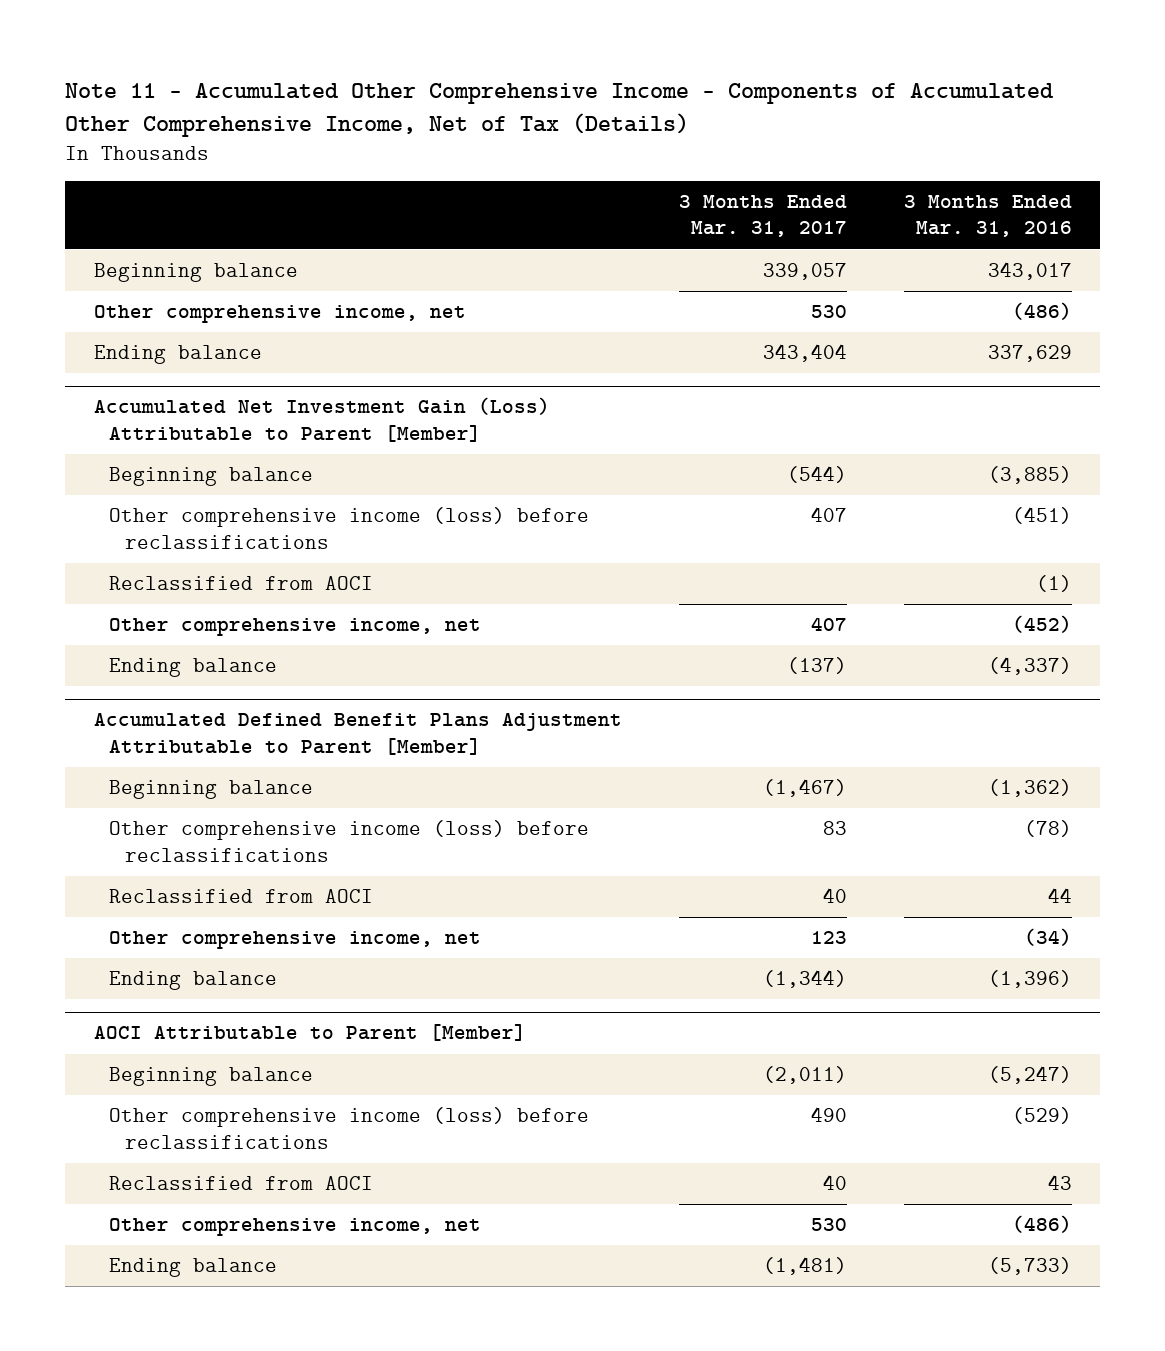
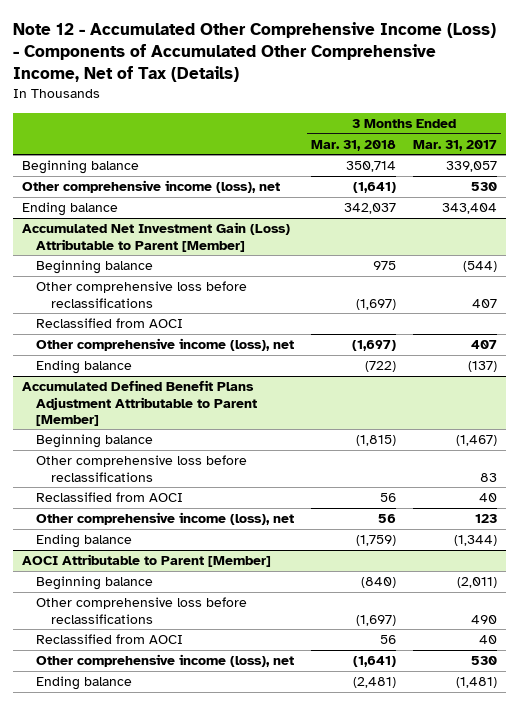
- Note 11 - Accumulated Other Comprehensive Income - Components of Accumulated Other Comprehensive Income, Net of Tax (Details)
+ Note 12 - Accumulated Other Comprehensive Income (Loss) - Components of Accumulated Other Comprehensive Income, Net of Tax (Details)
- | 3 Months Ended Mar. 31, 2017 | 3 Months Ended Mar. 31, 2016
+ | 3 Months Ended Mar. 31, 2018 | 3 Months Ended Mar. 31, 2017
- Other comprehensive income, net | 530 | (486)
+ Other comprehensive income (loss), net | (1,641) | 530
@ Accumulated Net Investment Gain (Loss) Attributable to Parent [Member]
- Other comprehensive income (loss) before reclassifications | 407 | (451)
+ Other comprehensive loss before reclassifications | (1,697) | 407
- Other comprehensive income, net | 407 | (452)
+ Other comprehensive income (loss), net | (1,697) | 407
@ Accumulated Defined Benefit Plans Adjustment Attributable to Parent [Member]
- Other comprehensive income (loss) before reclassifications | 83 | (78)
+ Other comprehensive loss before reclassifications | | 83
- Other comprehensive income, net | 123 | (34)
+ Other comprehensive income (loss), net | 56 | 123
@ AOCI Attributable to Parent [Member]
- Other comprehensive income (loss) before reclassifications | 490 | (529)
+ Other comprehensive loss before reclassifications | (1,697) | 490
- Other comprehensive income, net | 530 | (486)
+ Other comprehensive income (loss), net | (1,641) | 530

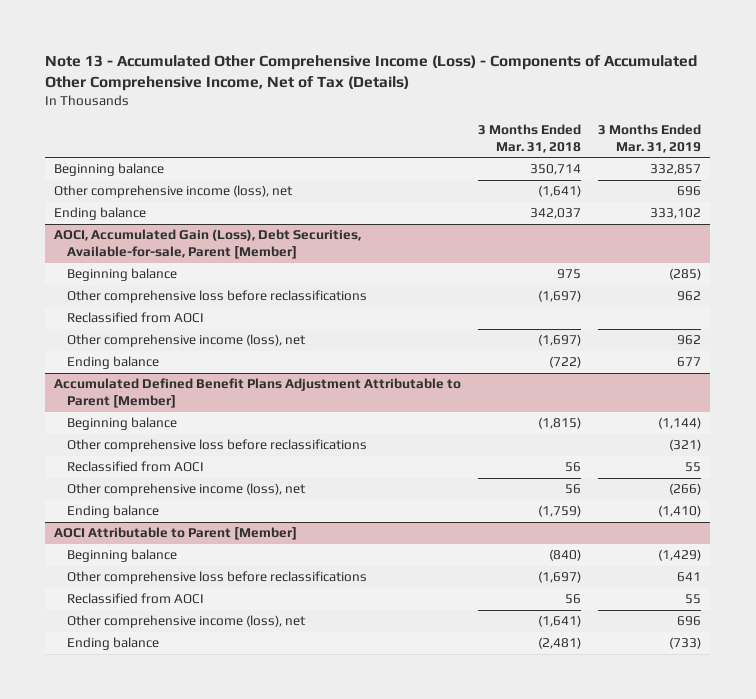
- Note 12 - Accumulated Other Comprehensive Income (Loss) - Components of Accumulated Other Comprehensive Income, Net of Tax (Details)
+ Note 13 - Accumulated Other Comprehensive Income (Loss) - Components of Accumulated Other Comprehensive Income, Net of Tax (Details)
- | 3 Months Ended Mar. 31, 2018 | 3 Months Ended Mar. 31, 2017
+ | 3 Months Ended Mar. 31, 2018 | 3 Months Ended Mar. 31, 2019
- Accumulated Net Investment Gain (Loss) Attributable to Parent [Member]
+ AOCI, Accumulated Gain (Loss), Debt Securities, Available-for-sale, Parent [Member]

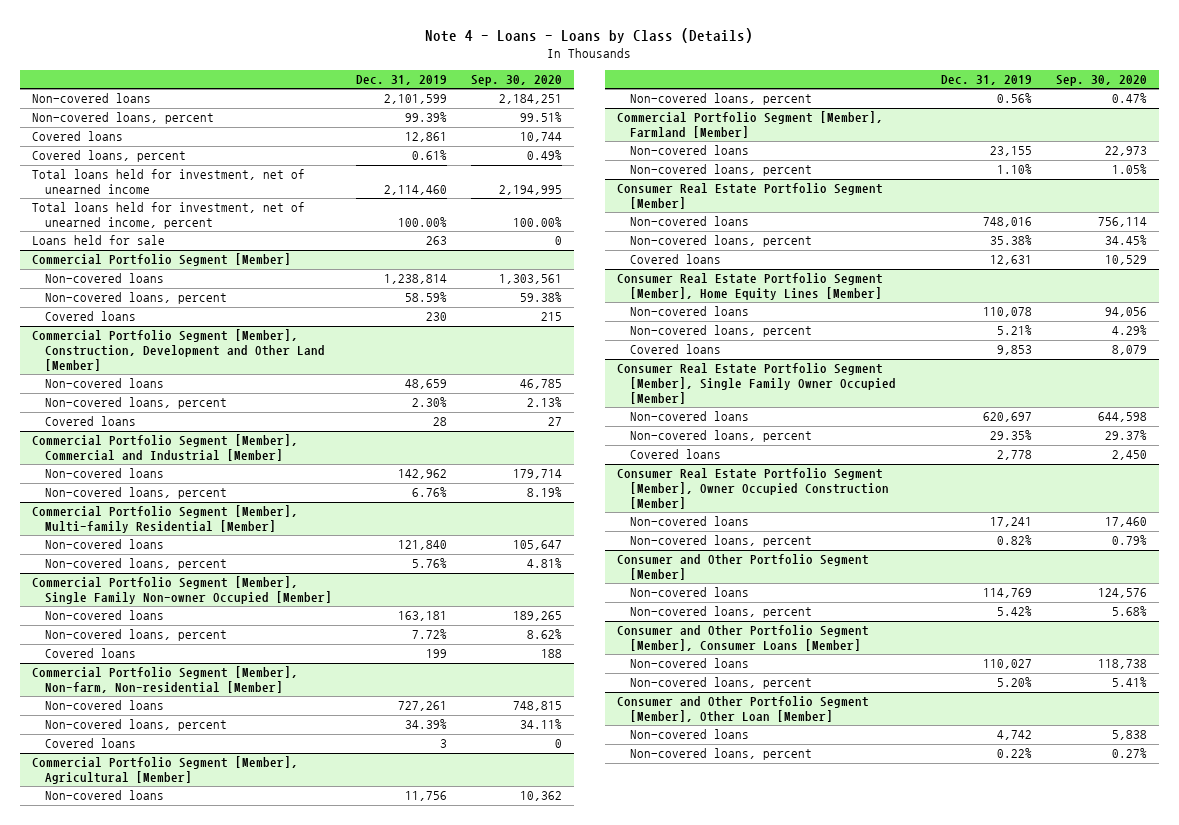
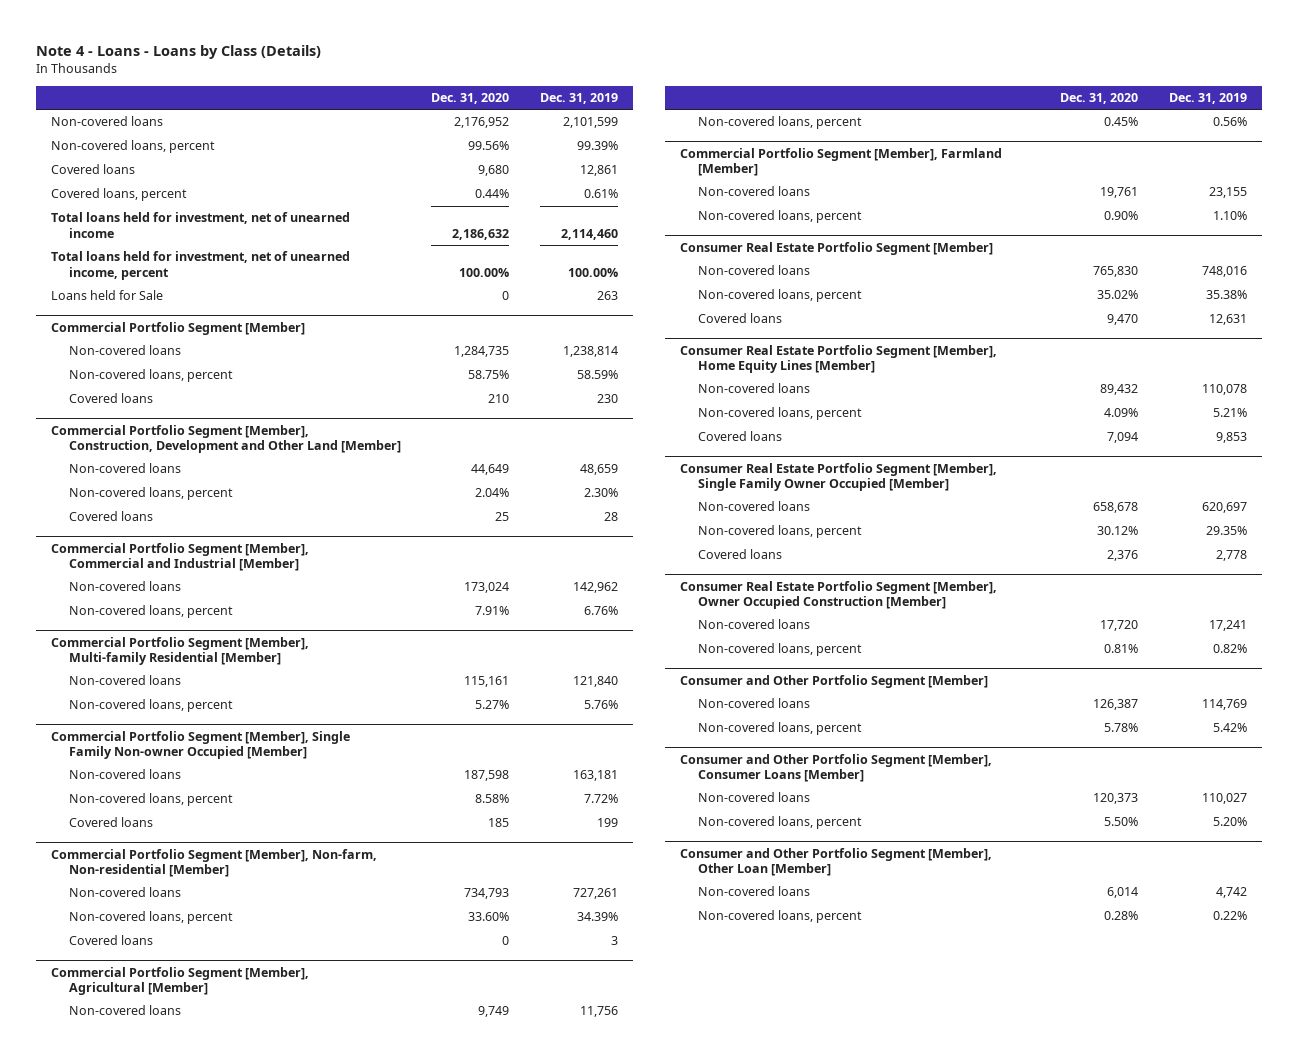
- | Dec. 31, 2019 | Sep. 30, 2020
+ | Dec. 31, 2020 | Dec. 31, 2019
- Loans held for sale | 263 | 0
+ Loans held for Sale | 0 | 263

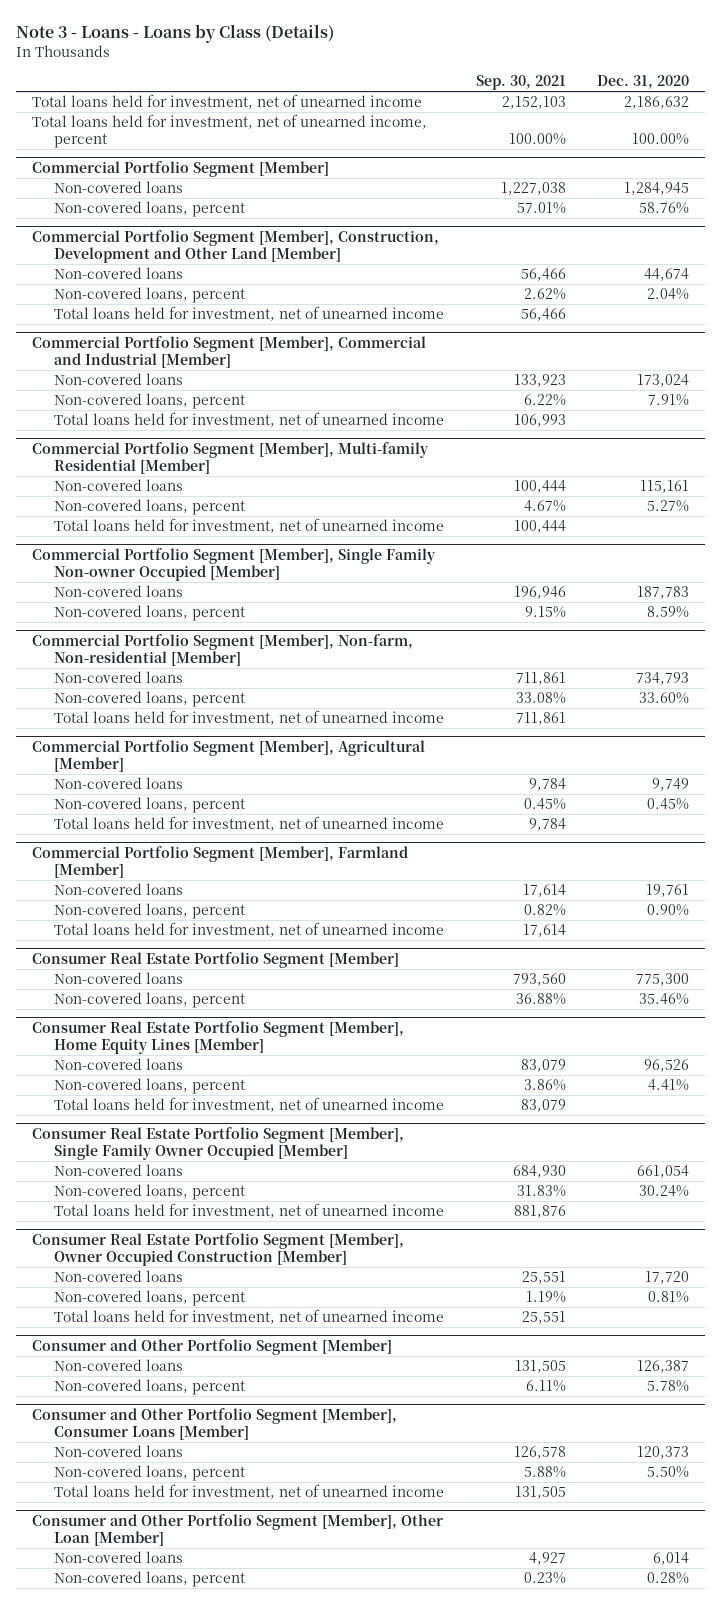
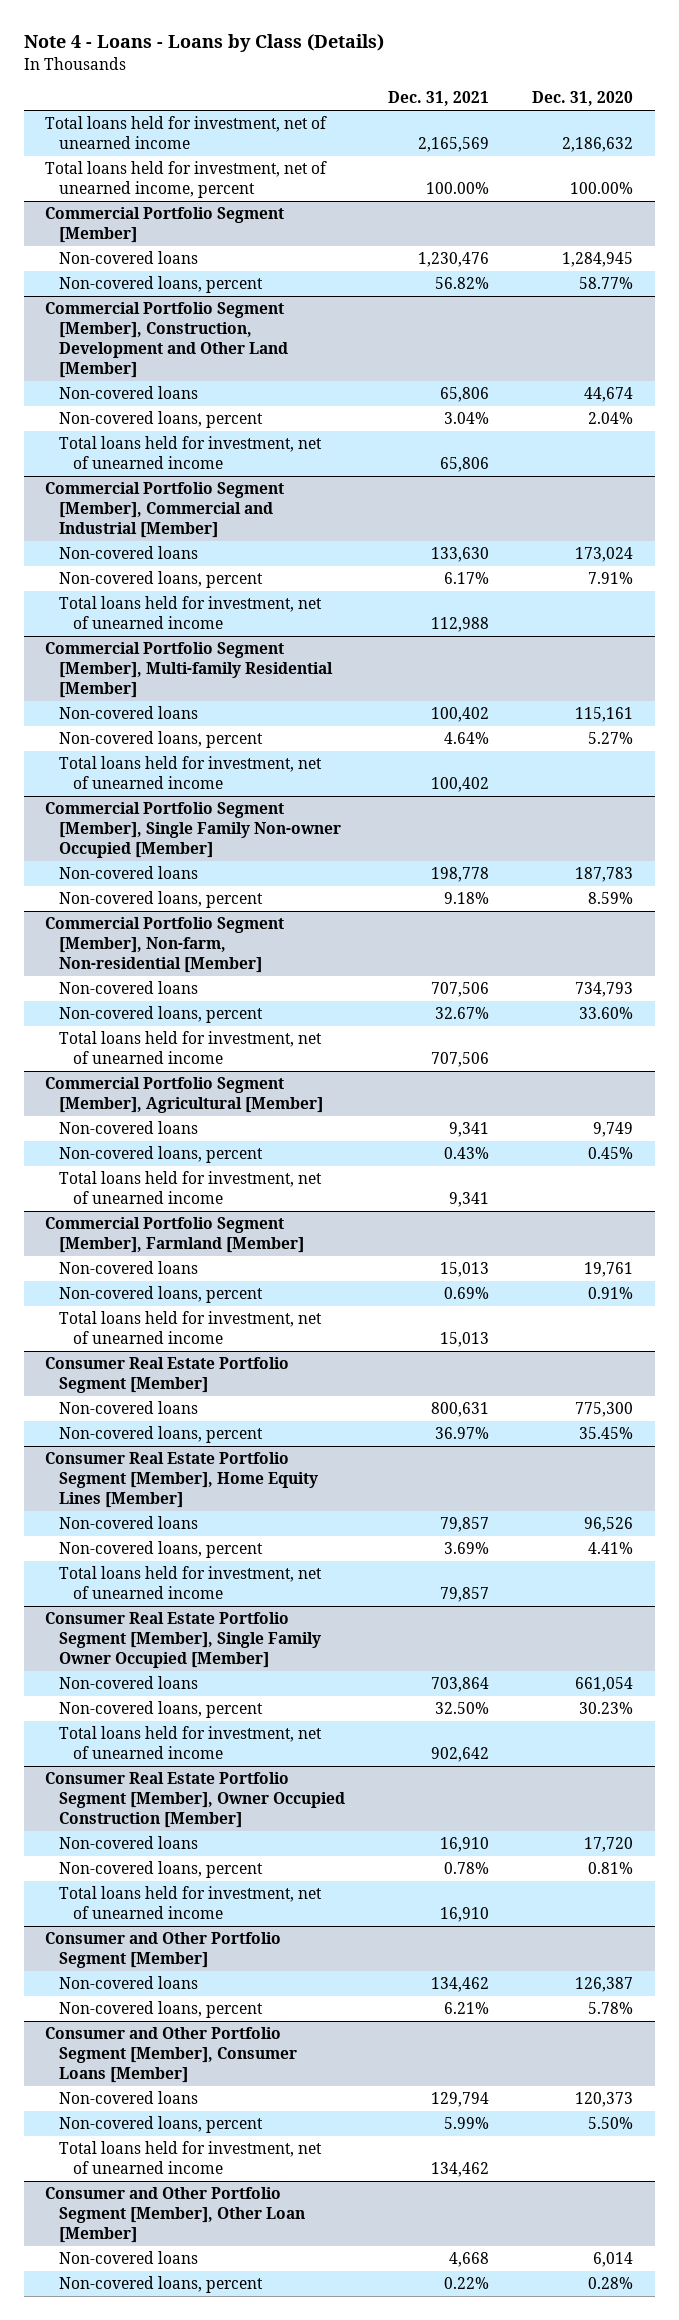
- Note 3 - Loans - Loans by Class (Details)
+ Note 4 - Loans - Loans by Class (Details)
- | Sep. 30, 2021 | Dec. 31, 2020
+ | Dec. 31, 2021 | Dec. 31, 2020
@ Commercial Portfolio Segment [Member]
- Non-covered loans, percent | 57.01% | 58.76%
+ Non-covered loans, percent | 56.82% | 58.77%
@ Commercial Portfolio Segment [Member], Farmland [Member]
- Non-covered loans, percent | 0.82% | 0.90%
+ Non-covered loans, percent | 0.69% | 0.91%
@ Consumer Real Estate Portfolio Segment [Member]
- Non-covered loans, percent | 36.88% | 35.46%
+ Non-covered loans, percent | 36.97% | 35.45%
@ Consumer Real Estate Portfolio Segment [Member], Single Family Owner Occupied [Member]
- Non-covered loans, percent | 31.83% | 30.24%
+ Non-covered loans, percent | 32.50% | 30.23%

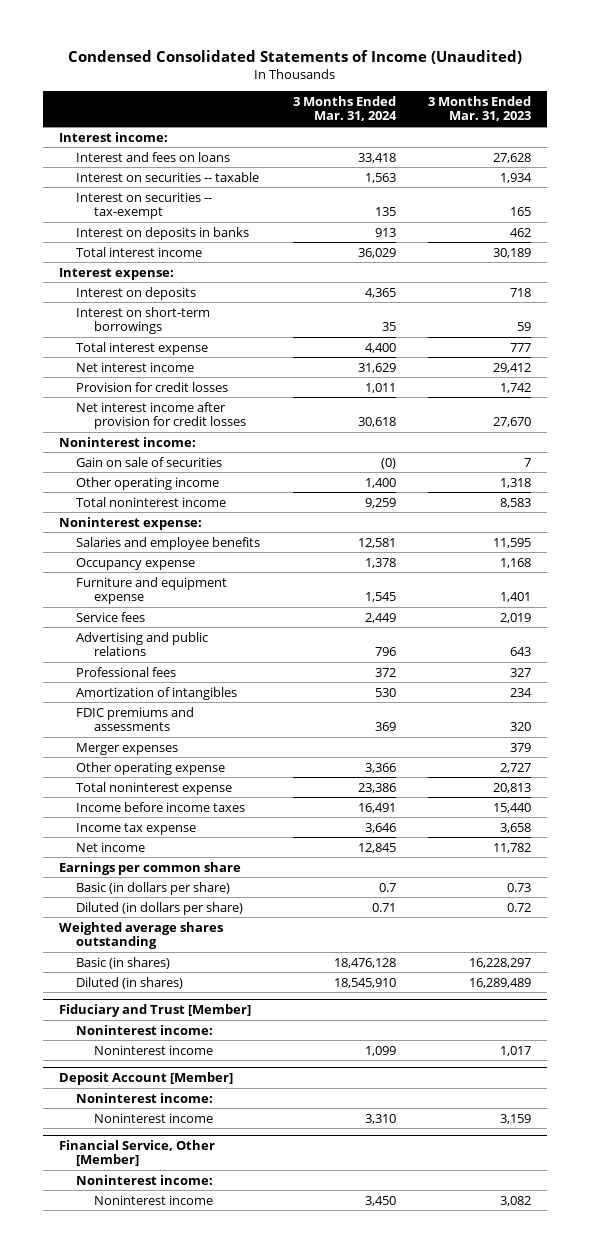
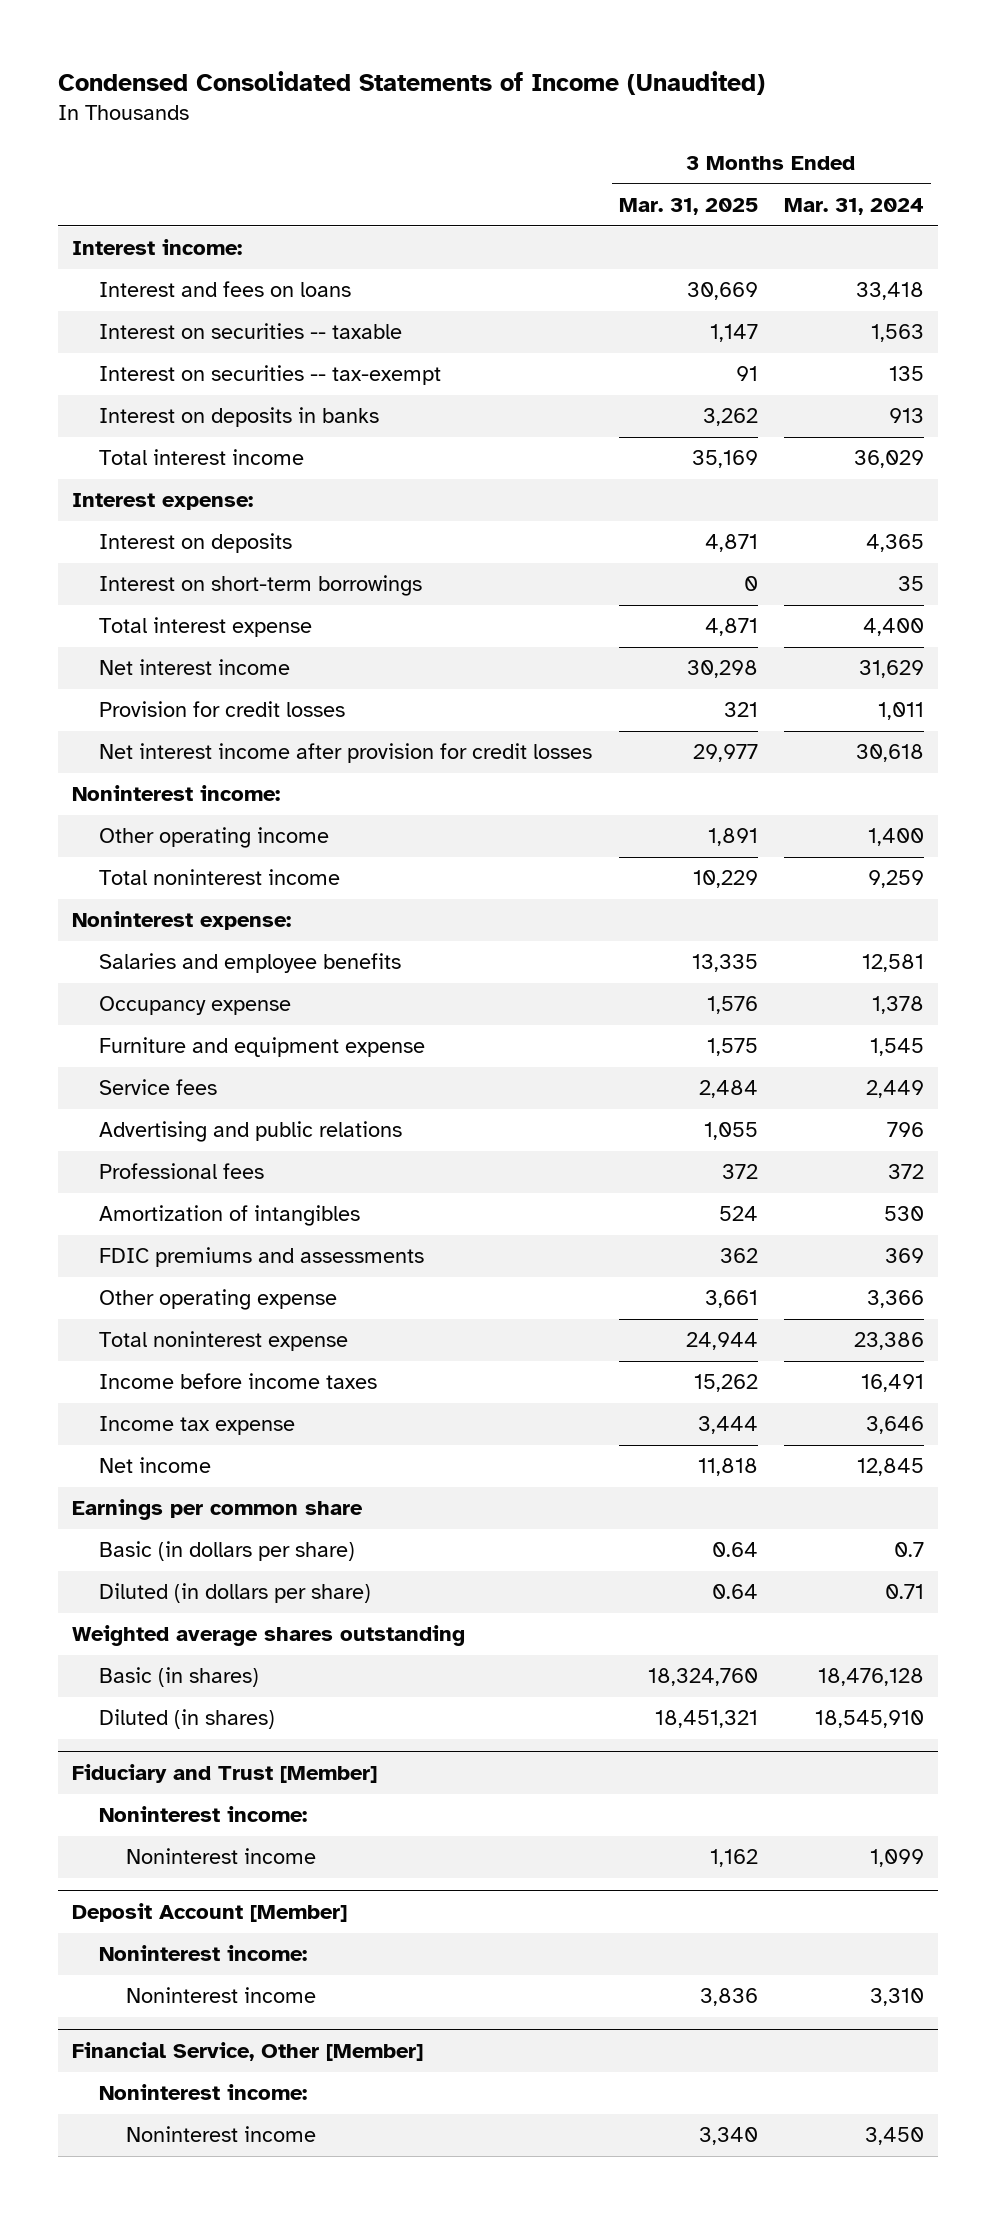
- | 3 Months Ended Mar. 31, 2024 | 3 Months Ended Mar. 31, 2023
+ | 3 Months Ended Mar. 31, 2025 | 3 Months Ended Mar. 31, 2024
- Gain on sale of securities | (0) | 7
- Merger expenses | | 379

